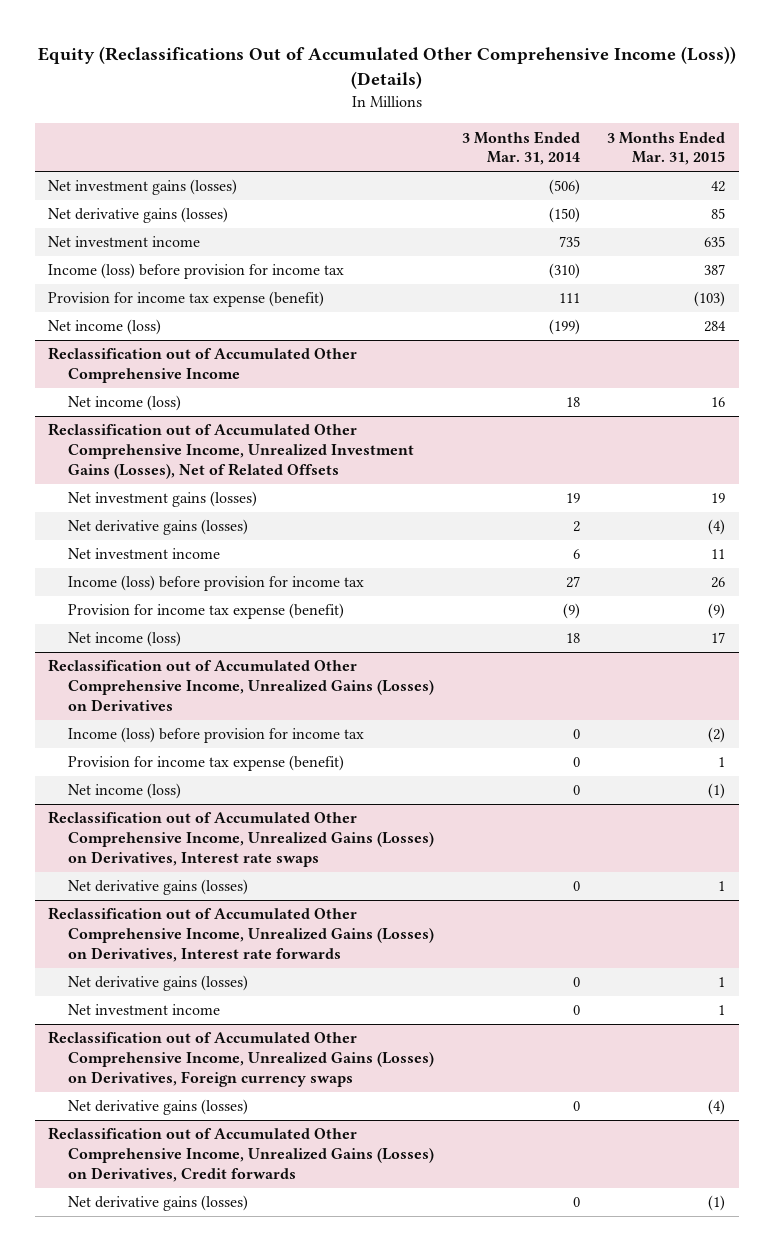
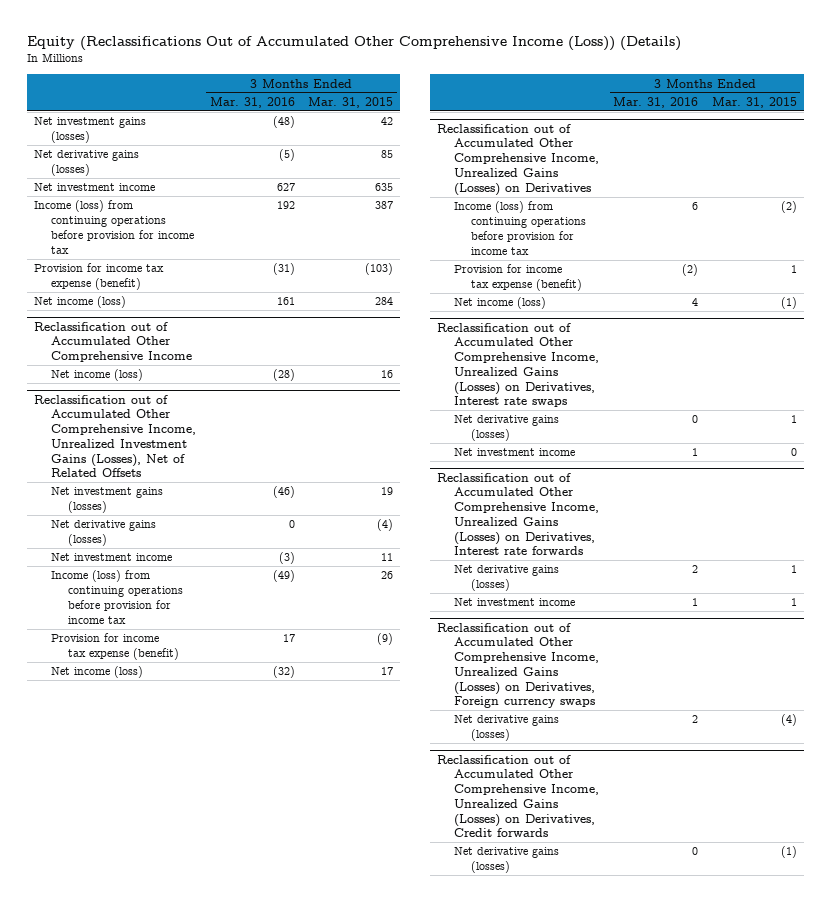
- | 3 Months Ended Mar. 31, 2014 | 3 Months Ended Mar. 31, 2015
+ | 3 Months Ended Mar. 31, 2016 | 3 Months Ended Mar. 31, 2015
- Income (loss) before provision for income tax | (310) | 387
+ Income (loss) from continuing operations before provision for income tax | 192 | 387
@ Reclassification out of Accumulated Other Comprehensive Income, Unrealized Investment Gains (Losses), Net of Related Offsets
- Income (loss) before provision for income tax | 27 | 26
+ Income (loss) from continuing operations before provision for income tax | (49) | 26
@ Reclassification out of Accumulated Other Comprehensive Income, Unrealized Gains (Losses) on Derivatives
- Income (loss) before provision for income tax | 0 | (2)
+ Income (loss) from continuing operations before provision for income tax | 6 | (2)
@ Reclassification out of Accumulated Other Comprehensive Income, Unrealized Gains (Losses) on Derivatives, Interest rate swaps
+ Net investment income | 1 | 0

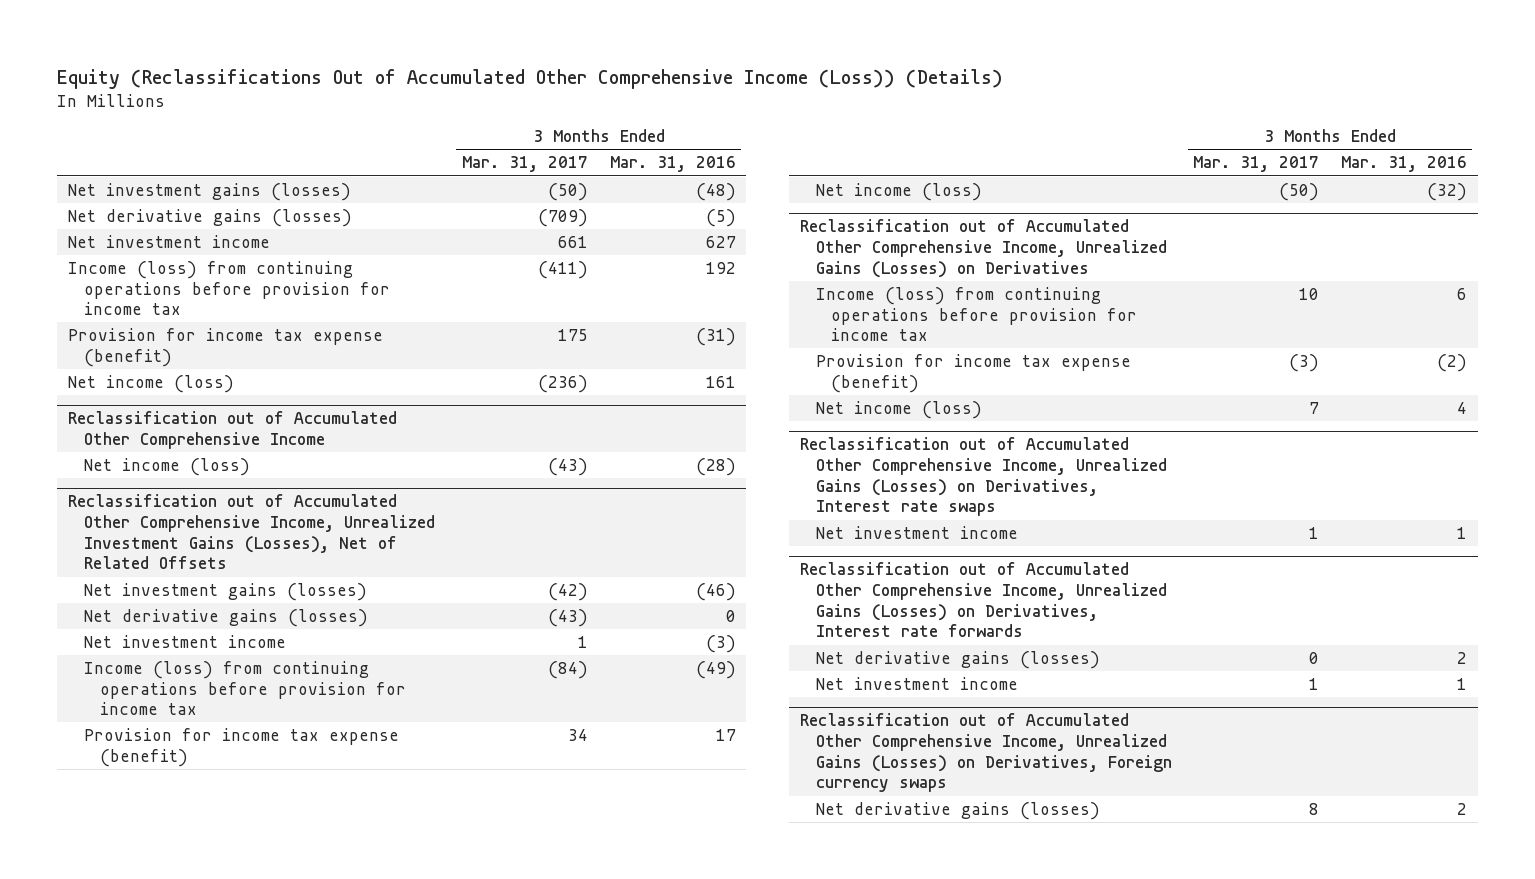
- | 3 Months Ended Mar. 31, 2016 | 3 Months Ended Mar. 31, 2015
+ | 3 Months Ended Mar. 31, 2017 | 3 Months Ended Mar. 31, 2016
@ Reclassification out of Accumulated Other Comprehensive Income, Unrealized Gains (Losses) on Derivatives, Interest rate swaps
- Net derivative gains (losses) | 0 | 1
- Reclassification out of Accumulated Other Comprehensive Income, Unrealized Gains (Losses) on Derivatives, Credit forwards
- Net derivative gains (losses) | 0 | (1)

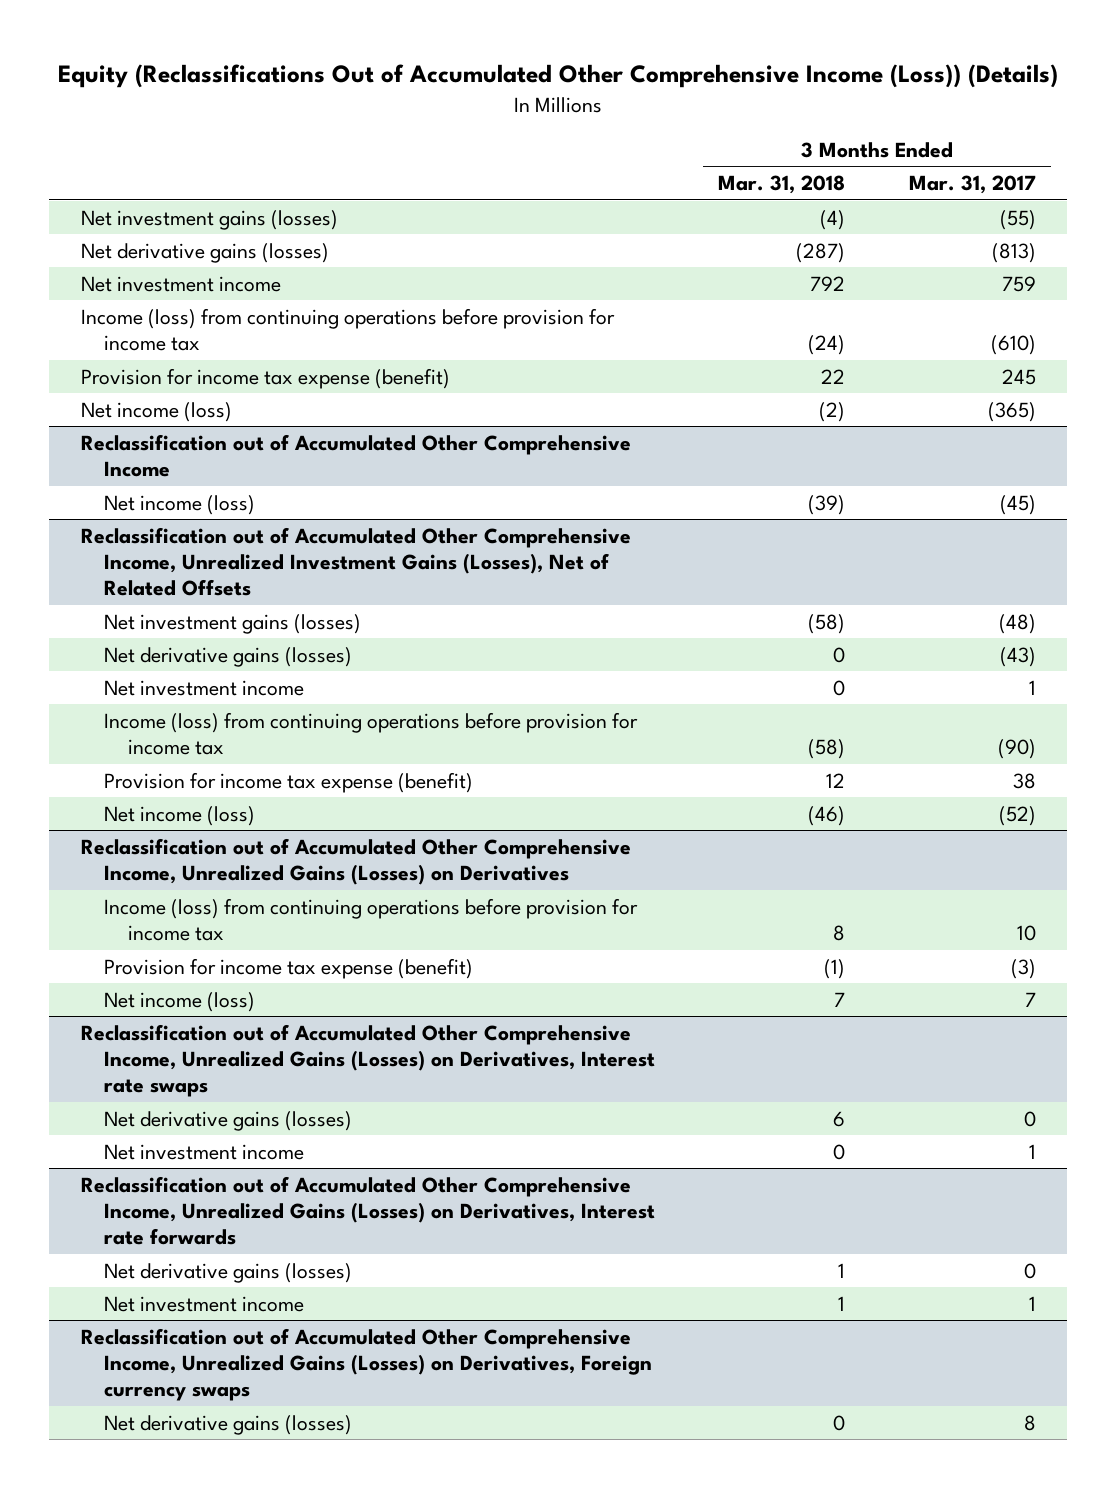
- | 3 Months Ended Mar. 31, 2017 | 3 Months Ended Mar. 31, 2016
+ | 3 Months Ended Mar. 31, 2018 | 3 Months Ended Mar. 31, 2017
- Net investment gains (losses) | (50) | (48)
- Net derivative gains (losses) | (709) | (5)
- Net investment income | 661 | 627
- Income (loss) from continuing operations before provision for income tax | (411) | 192
- Provision for income tax expense (benefit) | 175 | (31)
- Net income (loss) | (236) | 161
+ Net investment gains (losses) | (4) | (55)
+ Net derivative gains (losses) | (287) | (813)
+ Net investment income | 792 | 759
+ Income (loss) from continuing operations before provision for income tax | (24) | (610)
+ Provision for income tax expense (benefit) | 22 | 245
+ Net income (loss) | (2) | (365)
@ Reclassification out of Accumulated Other Comprehensive Income
- Net income (loss) | (43) | (28)
+ Net income (loss) | (39) | (45)
@ Reclassification out of Accumulated Other Comprehensive Income, Unrealized Investment Gains (Losses), Net of Related Offsets
- Net investment gains (losses) | (42) | (46)
+ Net investment gains (losses) | (58) | (48)
- Income (loss) from continuing operations before provision for income tax | (84) | (49)
- Provision for income tax expense (benefit) | 34 | 17
- Net income (loss) | (50) | (32)
+ Income (loss) from continuing operations before provision for income tax | (58) | (90)
+ Provision for income tax expense (benefit) | 12 | 38
+ Net income (loss) | (46) | (52)
@ Reclassification out of Accumulated Other Comprehensive Income, Unrealized Gains (Losses) on Derivatives, Interest rate swaps
+ Net derivative gains (losses) | 6 | 0

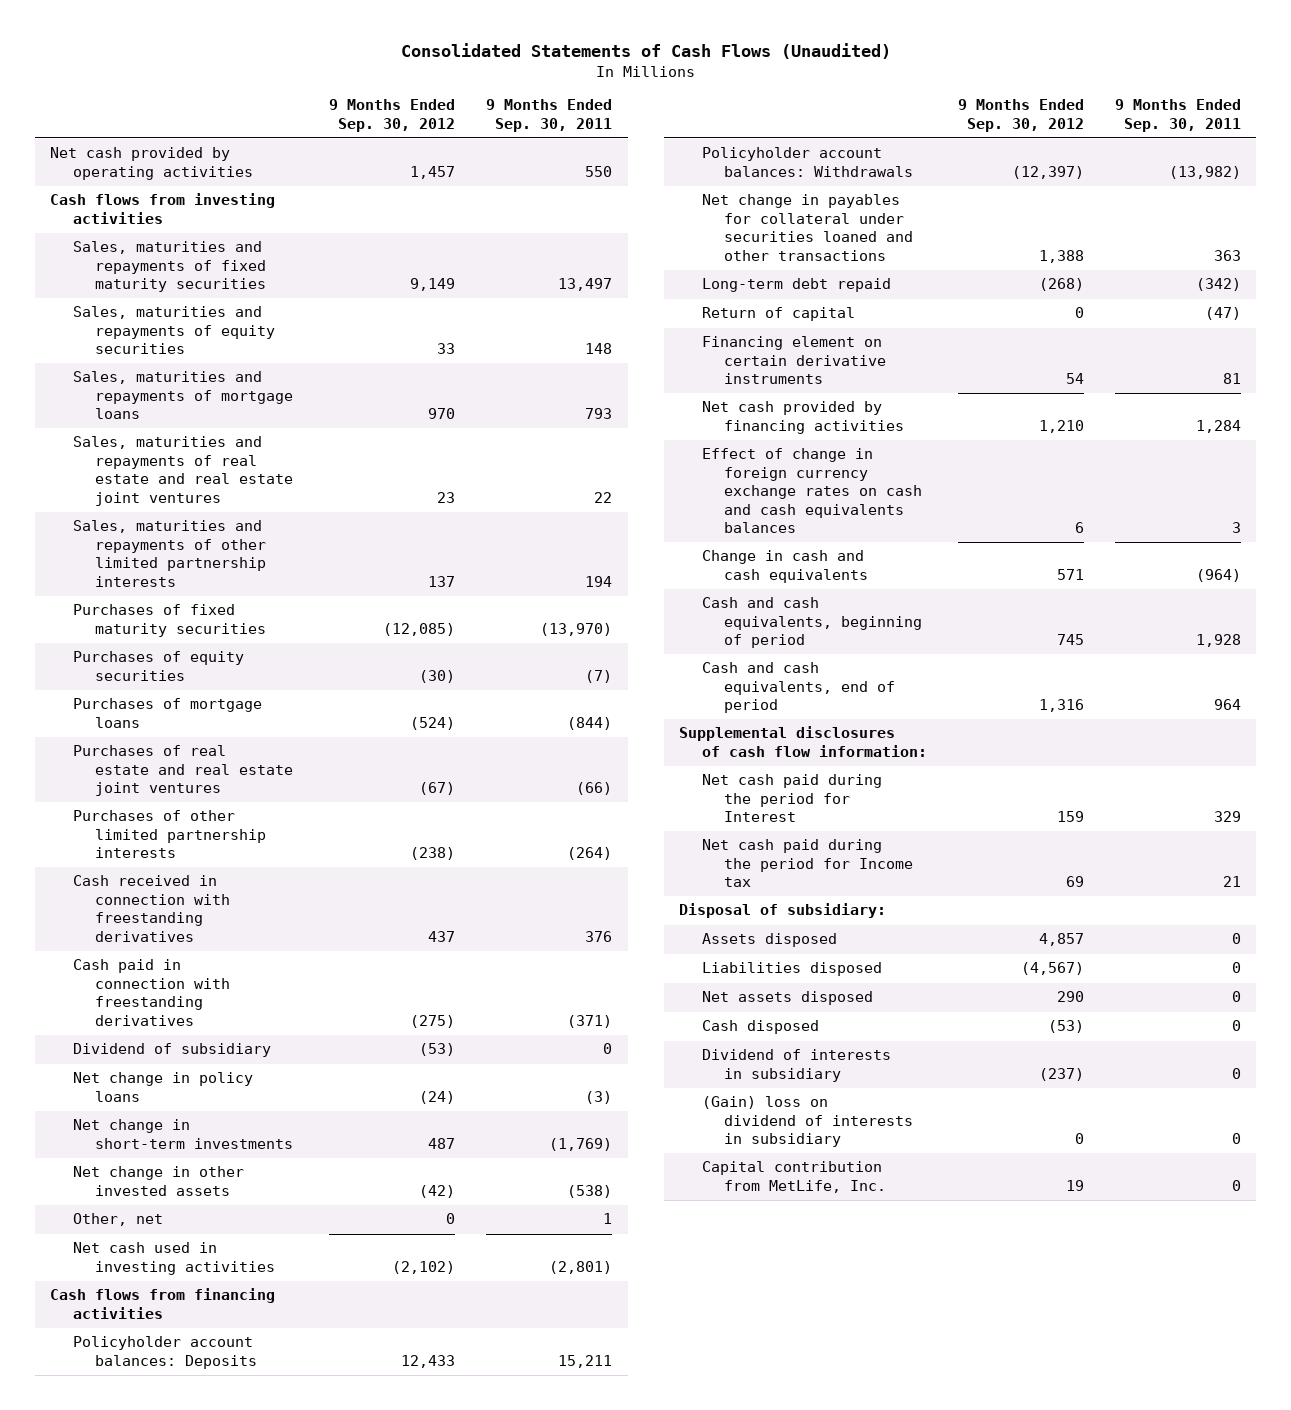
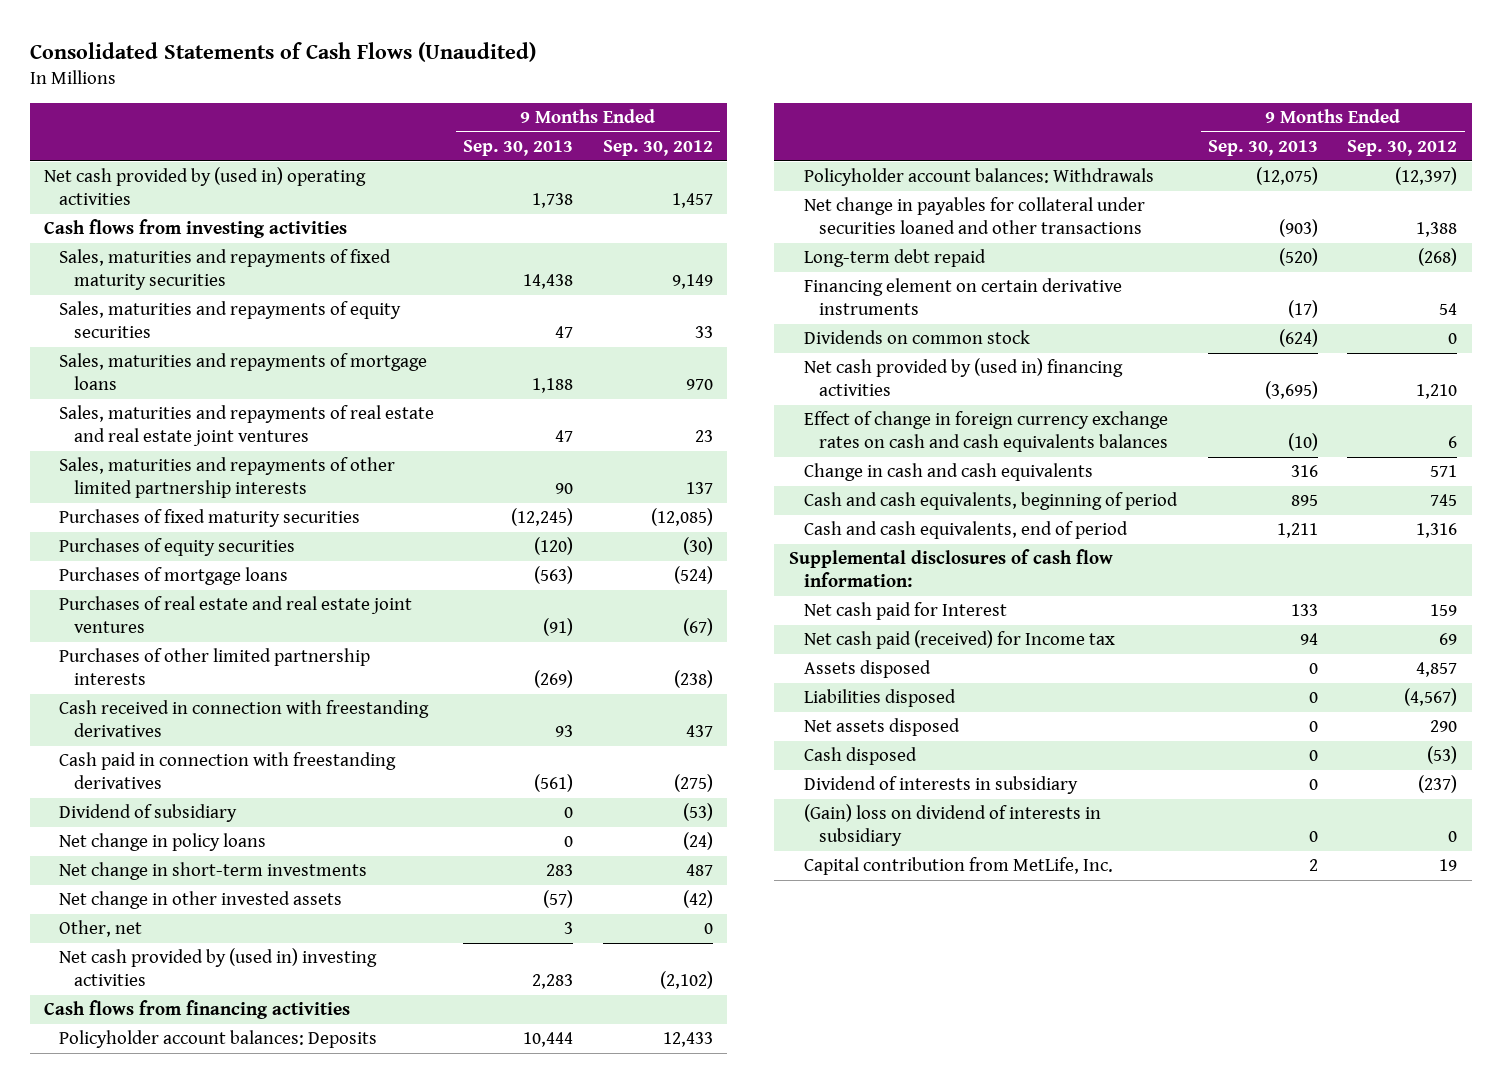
- | 9 Months Ended Sep. 30, 2012 | 9 Months Ended Sep. 30, 2011
+ | 9 Months Ended Sep. 30, 2013 | 9 Months Ended Sep. 30, 2012
- Net cash provided by operating activities | 1,457 | 550
+ Net cash provided by (used in) operating activities | 1,738 | 1,457
- Net cash used in investing activities | (2,102) | (2,801)
+ Net cash provided by (used in) investing activities | 2,283 | (2,102)
- Return of capital | 0 | (47)
- Net cash provided by financing activities | 1,210 | 1,284
+ Dividends on common stock | (624) | 0
+ Net cash provided by (used in) financing activities | (3,695) | 1,210
- Net cash paid during the period for Interest | 159 | 329
- Net cash paid during the period for Income tax | 69 | 21
- Disposal of subsidiary:
+ Net cash paid for Interest | 133 | 159
+ Net cash paid (received) for Income tax | 94 | 69

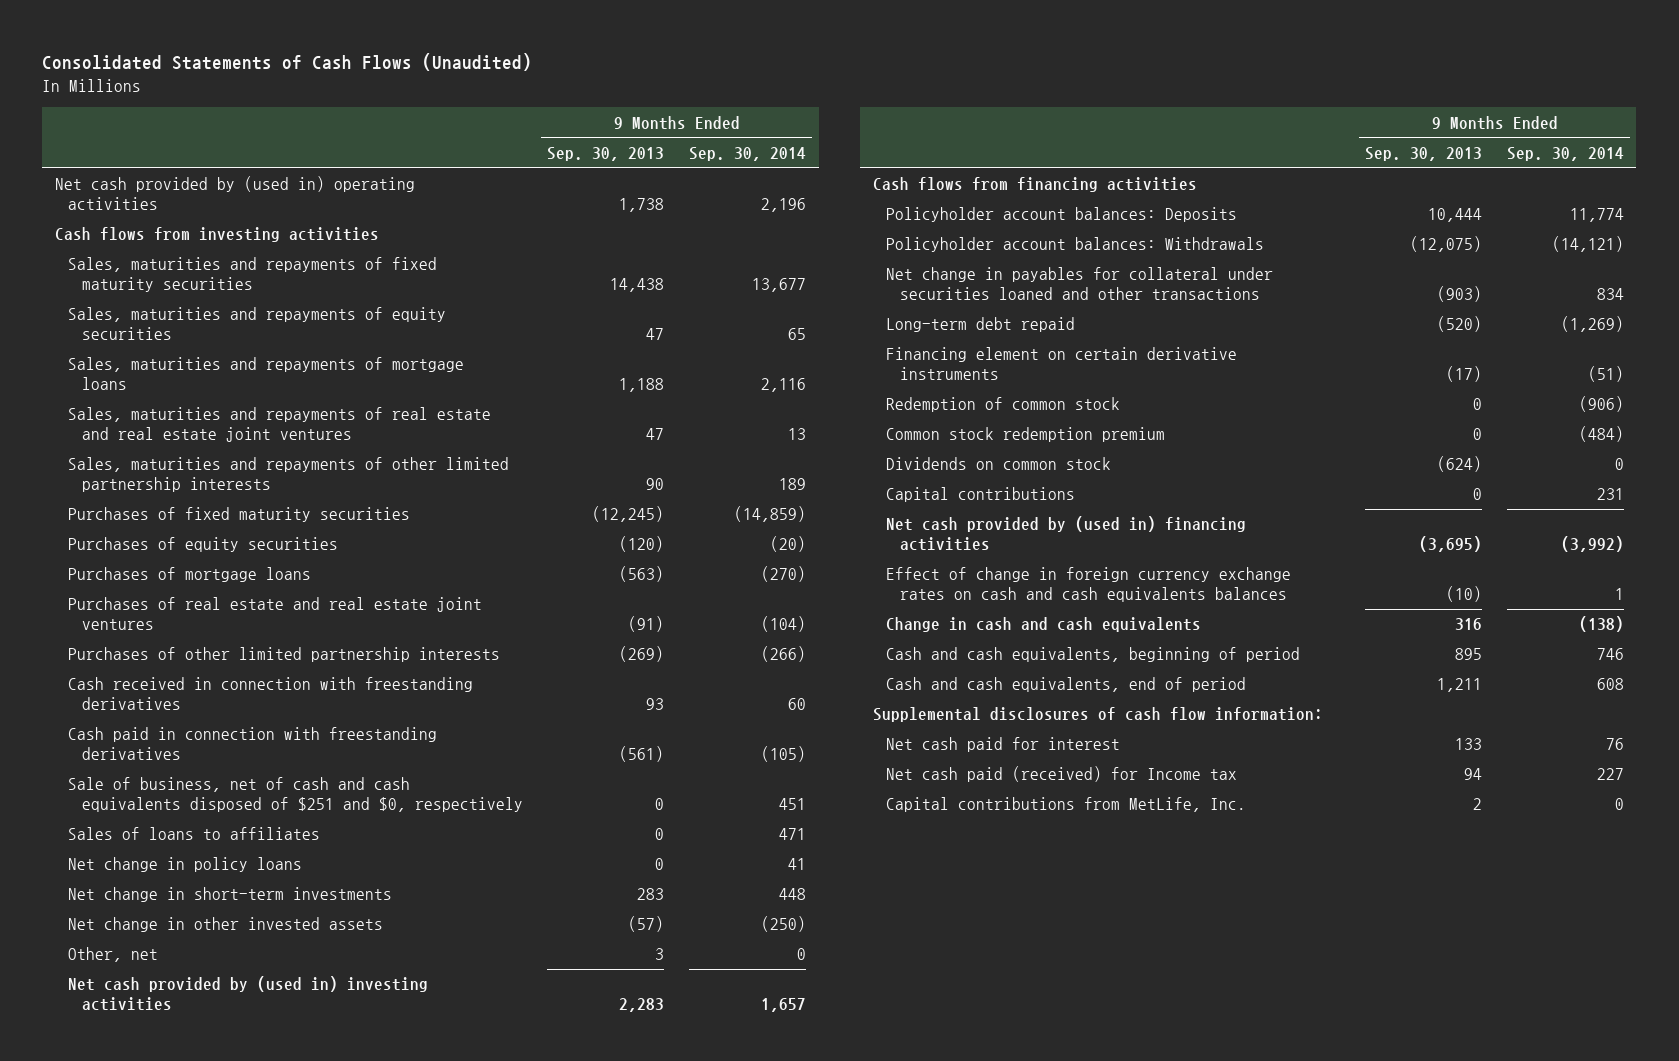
- | 9 Months Ended Sep. 30, 2013 | 9 Months Ended Sep. 30, 2012
+ | 9 Months Ended Sep. 30, 2013 | 9 Months Ended Sep. 30, 2014
- Dividend of subsidiary | 0 | (53)
+ Sale of business, net of cash and cash equivalents disposed of $251 and $0, respectively | 0 | 451
+ Sales of loans to affiliates | 0 | 471
+ Redemption of common stock | 0 | (906)
+ Common stock redemption premium | 0 | (484)
+ Capital contributions | 0 | 231
- Net cash paid for Interest | 133 | 159
+ Net cash paid for interest | 133 | 76
- Assets disposed | 0 | 4,857
- Liabilities disposed | 0 | (4,567)
- Net assets disposed | 0 | 290
- Cash disposed | 0 | (53)
- Dividend of interests in subsidiary | 0 | (237)
- (Gain) loss on dividend of interests in subsidiary | 0 | 0
- Capital contribution from MetLife, Inc. | 2 | 19
+ Capital contributions from MetLife, Inc. | 2 | 0

